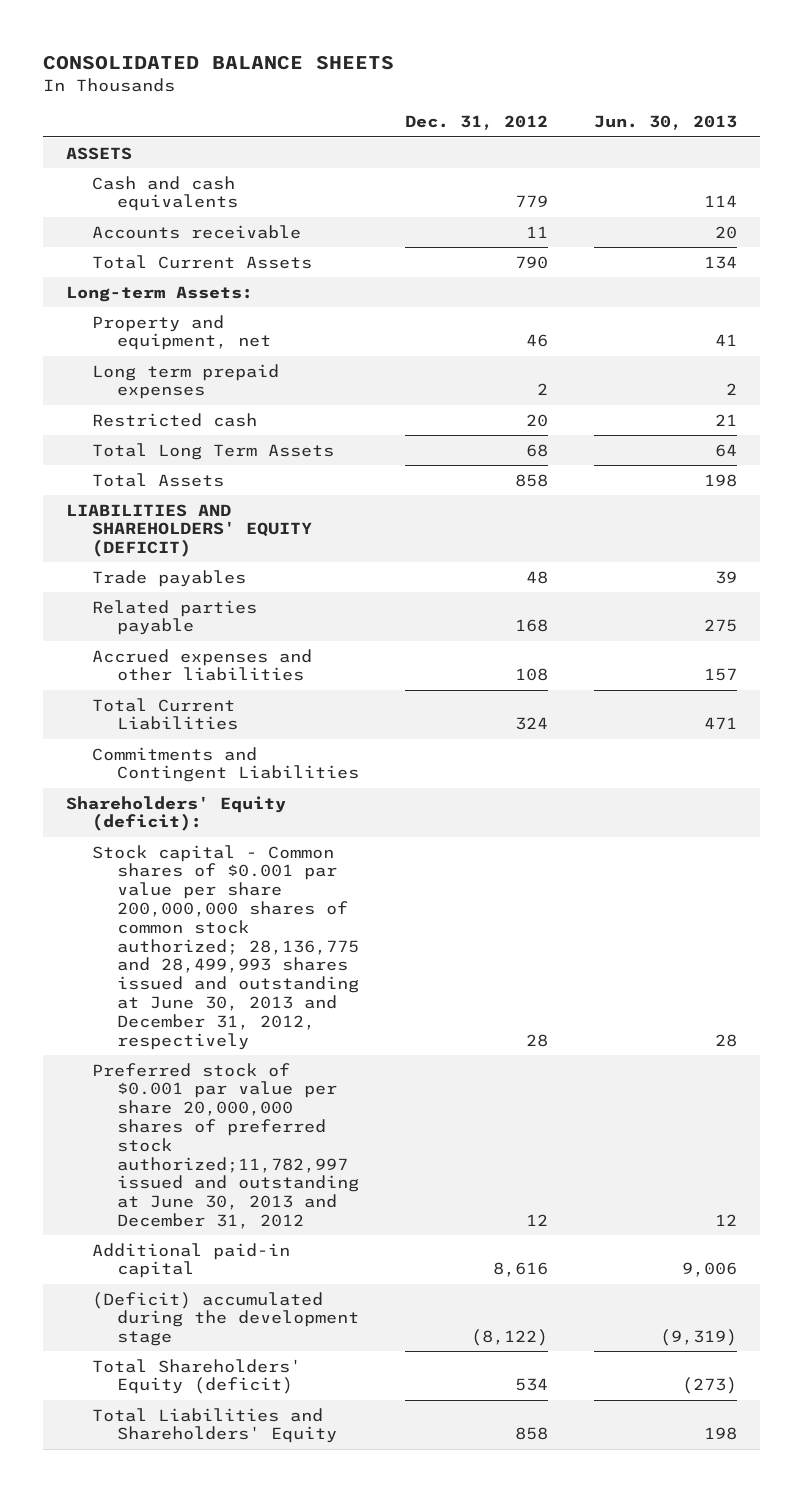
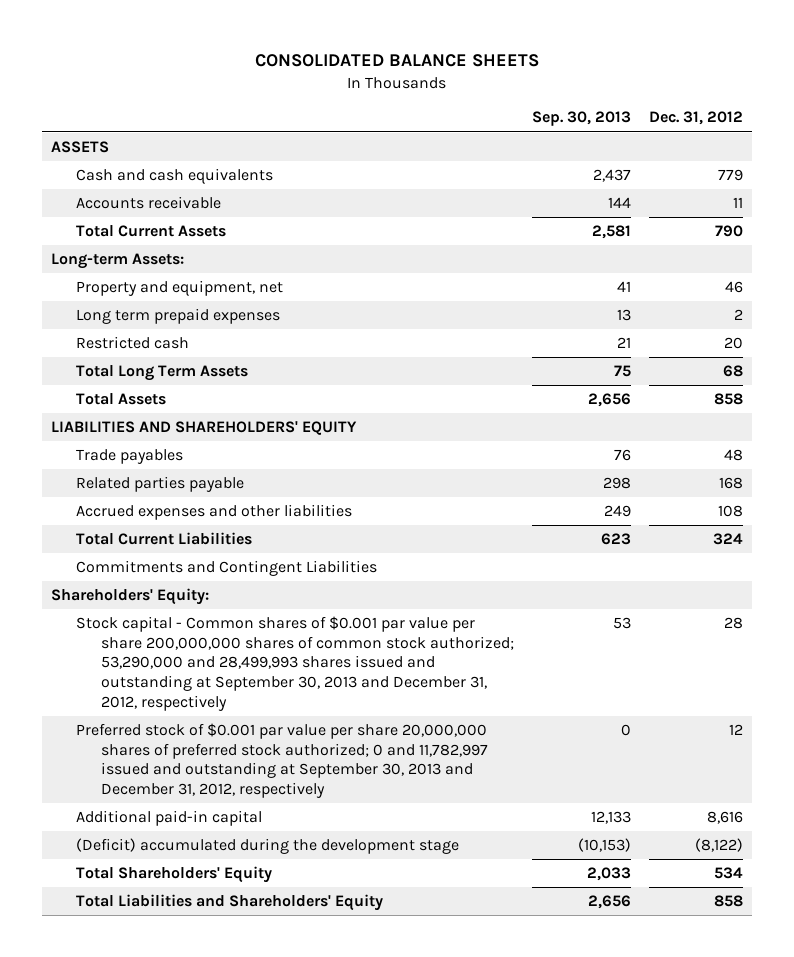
- | Dec. 31, 2012 | Jun. 30, 2013
+ | Sep. 30, 2013 | Dec. 31, 2012
- LIABILITIES AND SHAREHOLDERS' EQUITY (DEFICIT)
+ LIABILITIES AND SHAREHOLDERS' EQUITY
- Shareholders' Equity (deficit):
- Stock capital - Common shares of $0.001 par value per share 200,000,000 shares of common stock authorized; 28,136,775 and 28,499,993 shares issued and outstanding at June 30, 2013 and December 31, 2012, respectively | 28 | 28
- Preferred stock of $0.001 par value per share 20,000,000 shares of preferred stock authorized;11,782,997 issued and outstanding at June 30, 2013 and December 31, 2012 | 12 | 12
+ Shareholders' Equity:
+ Stock capital - Common shares of $0.001 par value per share 200,000,000 shares of common stock authorized; 53,290,000 and 28,499,993 shares issued and outstanding at September 30, 2013 and December 31, 2012, respectively | 53 | 28
+ Preferred stock of $0.001 par value per share 20,000,000 shares of preferred stock authorized; 0 and 11,782,997 issued and outstanding at September 30, 2013 and December 31, 2012, respectively | 0 | 12
- Total Shareholders' Equity (deficit) | 534 | (273)
+ Total Shareholders' Equity | 2,033 | 534

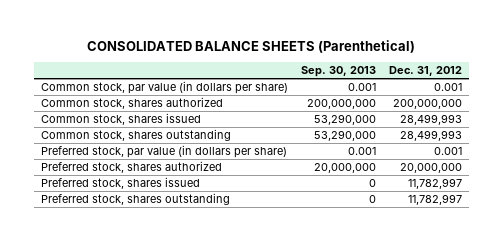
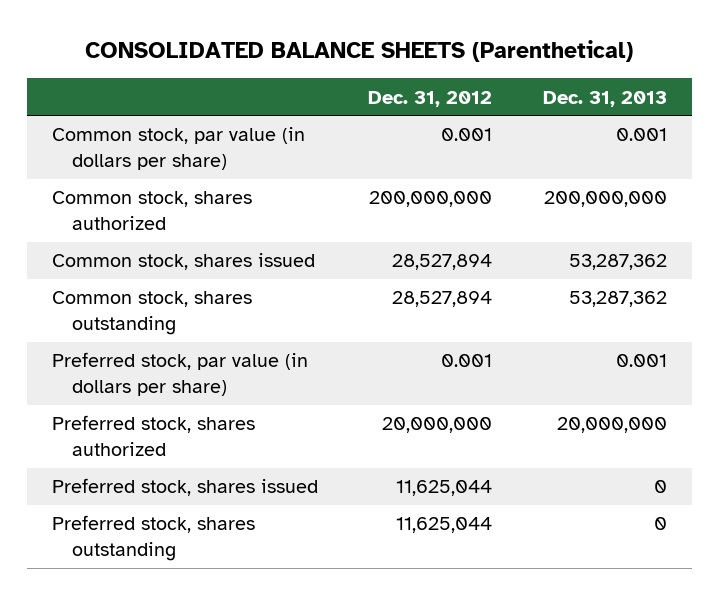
- | Sep. 30, 2013 | Dec. 31, 2012
+ | Dec. 31, 2012 | Dec. 31, 2013
- Common stock, shares issued | 53,290,000 | 28,499,993
- Common stock, shares outstanding | 53,290,000 | 28,499,993
+ Common stock, shares issued | 28,527,894 | 53,287,362
+ Common stock, shares outstanding | 28,527,894 | 53,287,362
- Preferred stock, shares issued | 0 | 11,782,997
- Preferred stock, shares outstanding | 0 | 11,782,997
+ Preferred stock, shares issued | 11,625,044 | 0
+ Preferred stock, shares outstanding | 11,625,044 | 0

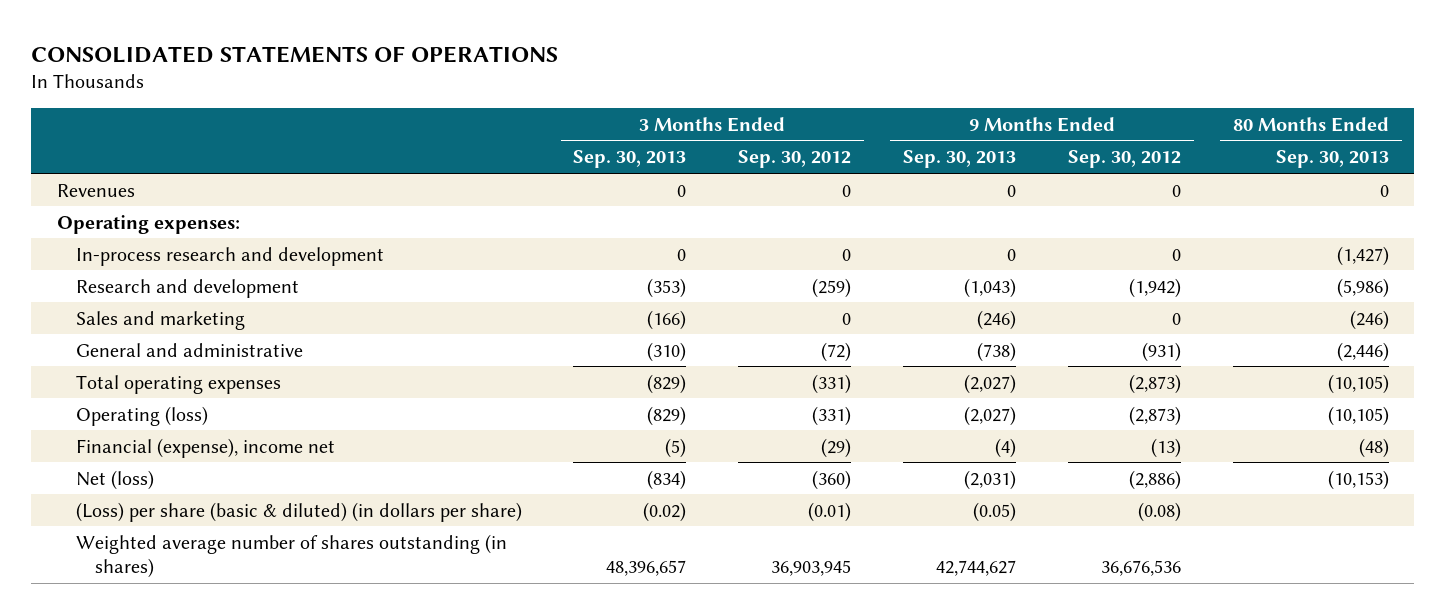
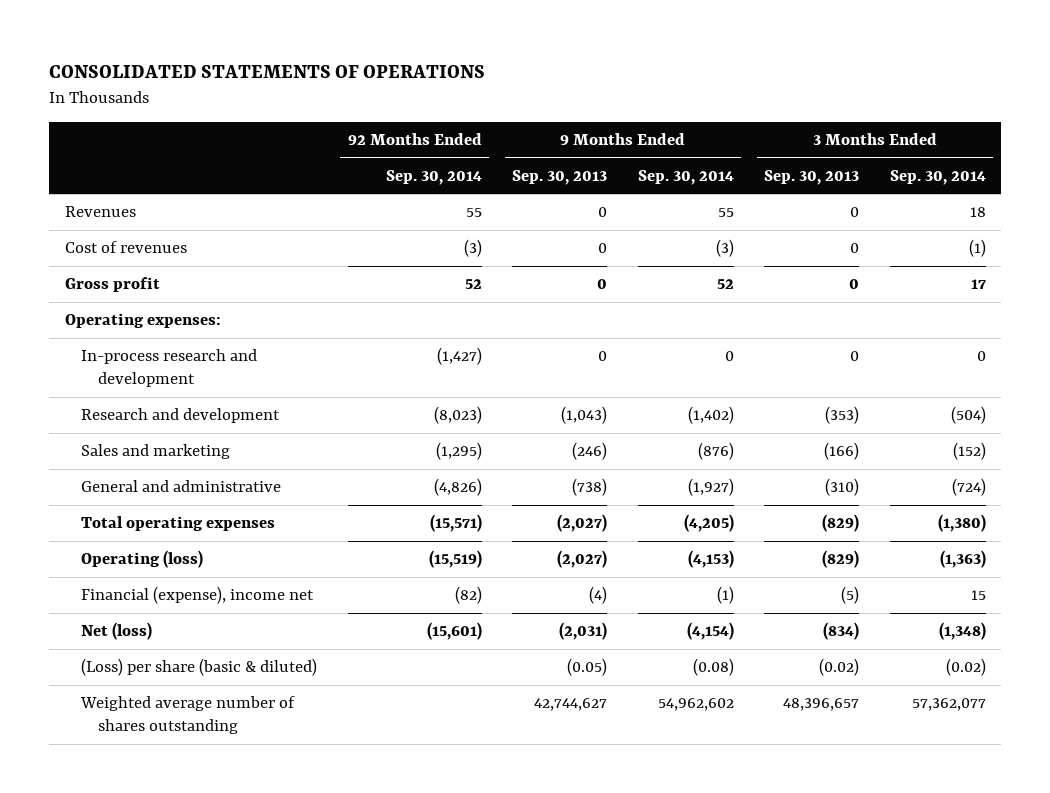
- | 3 Months Ended Sep. 30, 2013 | 3 Months Ended Sep. 30, 2012 | 9 Months Ended Sep. 30, 2013 | 9 Months Ended Sep. 30, 2012 | 80 Months Ended Sep. 30, 2013
+ | 92 Months Ended Sep. 30, 2014 | 9 Months Ended Sep. 30, 2013 | 9 Months Ended Sep. 30, 2014 | 3 Months Ended Sep. 30, 2013 | 3 Months Ended Sep. 30, 2014
+ Cost of revenues | (3) | 0 | (3) | 0 | (1)
+ Gross profit | 52 | 0 | 52 | 0 | 17
- (Loss) per share (basic & diluted) (in dollars per share) | (0.02) | (0.01) | (0.05) | (0.08) |
- Weighted average number of shares outstanding (in shares) | 48,396,657 | 36,903,945 | 42,744,627 | 36,676,536 |
+ (Loss) per share (basic & diluted) | | (0.05) | (0.08) | (0.02) | (0.02)
+ Weighted average number of shares outstanding | | 42,744,627 | 54,962,602 | 48,396,657 | 57,362,077

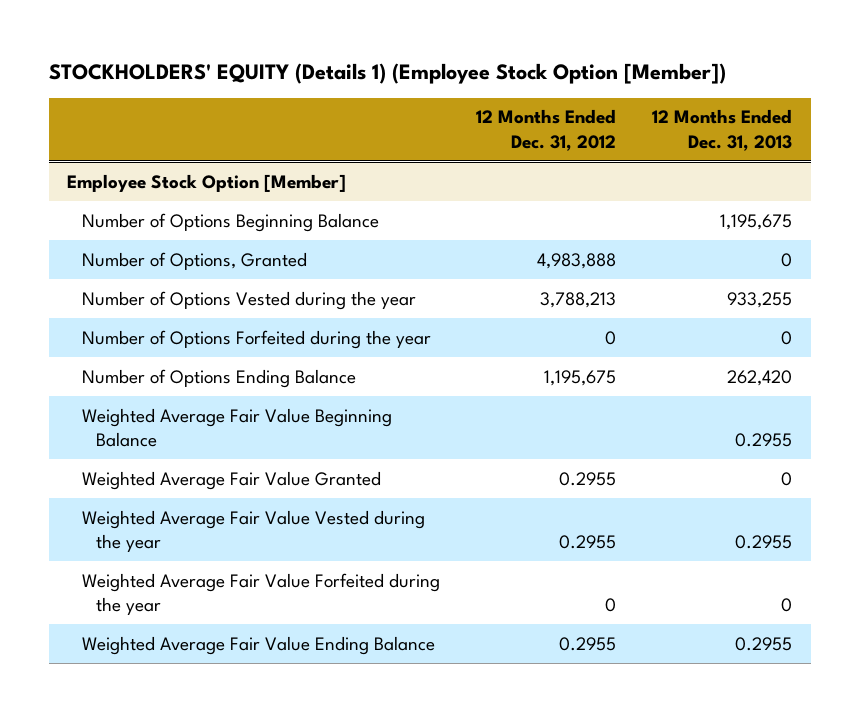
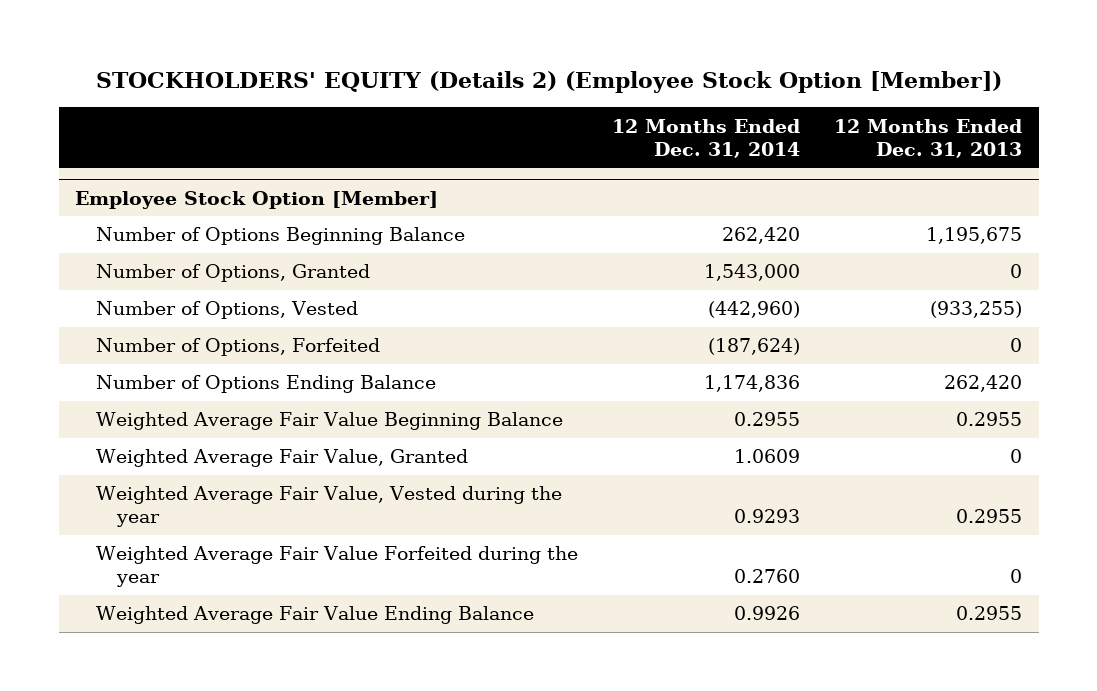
- STOCKHOLDERS' EQUITY (Details 1) (Employee Stock Option [Member])
+ STOCKHOLDERS' EQUITY (Details 2) (Employee Stock Option [Member])
- | 12 Months Ended Dec. 31, 2012 | 12 Months Ended Dec. 31, 2013
+ | 12 Months Ended Dec. 31, 2014 | 12 Months Ended Dec. 31, 2013
@ Employee Stock Option [Member]
- Number of Options Vested during the year | 3,788,213 | 933,255
- Number of Options Forfeited during the year | 0 | 0
+ Number of Options, Vested | (442,960) | (933,255)
+ Number of Options, Forfeited | (187,624) | 0
- Weighted Average Fair Value Granted | 0.2955 | 0
- Weighted Average Fair Value Vested during the year | 0.2955 | 0.2955
+ Weighted Average Fair Value, Granted | 1.0609 | 0
+ Weighted Average Fair Value, Vested during the year | 0.9293 | 0.2955

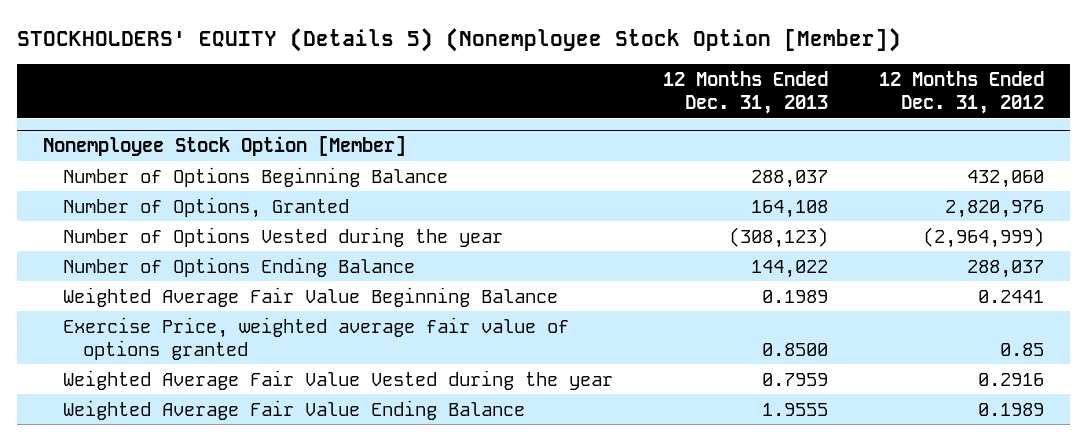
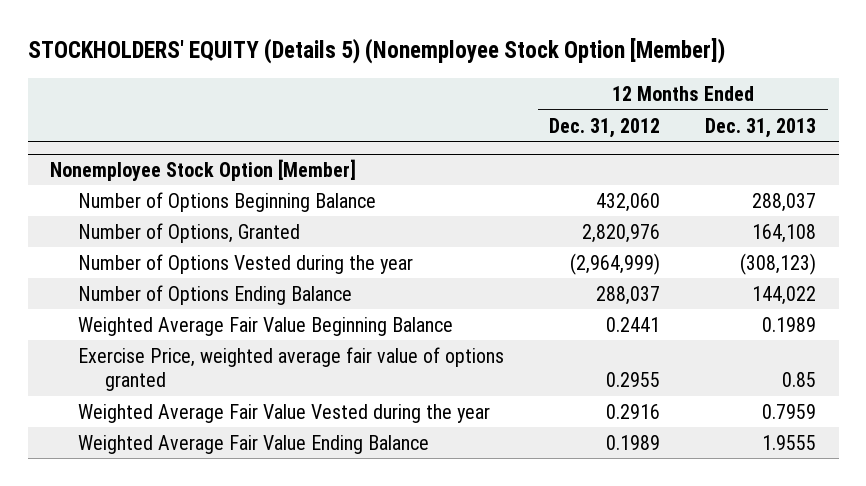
- | 12 Months Ended Dec. 31, 2013 | 12 Months Ended Dec. 31, 2012
+ | 12 Months Ended Dec. 31, 2012 | 12 Months Ended Dec. 31, 2013
@ Nonemployee Stock Option [Member]
- Exercise Price, weighted average fair value of options granted | 0.8500 | 0.85
+ Exercise Price, weighted average fair value of options granted | 0.2955 | 0.85

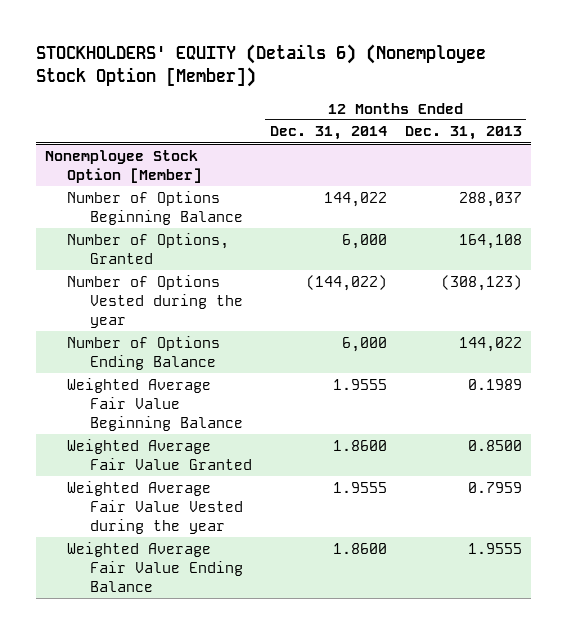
- STOCKHOLDERS' EQUITY (Details 5) (Nonemployee Stock Option [Member])
+ STOCKHOLDERS' EQUITY (Details 6) (Nonemployee Stock Option [Member])
- | 12 Months Ended Dec. 31, 2012 | 12 Months Ended Dec. 31, 2013
+ | 12 Months Ended Dec. 31, 2014 | 12 Months Ended Dec. 31, 2013
@ Nonemployee Stock Option [Member]
- Exercise Price, weighted average fair value of options granted | 0.2955 | 0.85
+ Weighted Average Fair Value Granted | 1.8600 | 0.8500

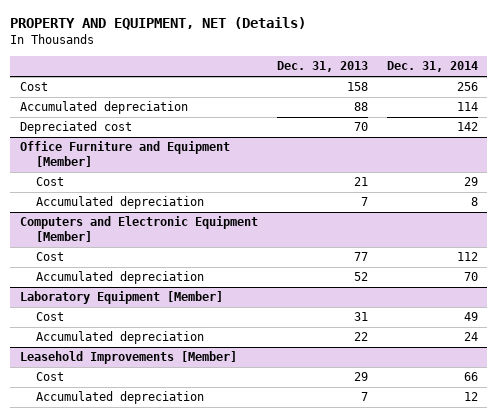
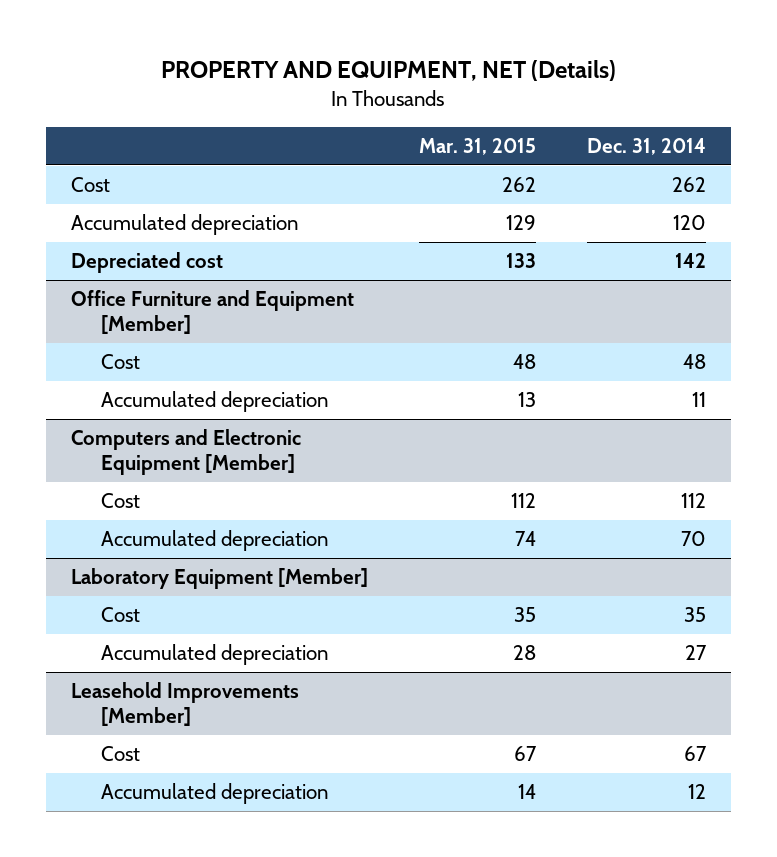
- | Dec. 31, 2013 | Dec. 31, 2014
+ | Mar. 31, 2015 | Dec. 31, 2014
- Cost | 158 | 256
- Accumulated depreciation | 88 | 114
+ Cost | 262 | 262
+ Accumulated depreciation | 129 | 120
@ Office Furniture and Equipment [Member]
- Cost | 21 | 29
- Accumulated depreciation | 7 | 8
+ Cost | 48 | 48
+ Accumulated depreciation | 13 | 11
@ Laboratory Equipment [Member]
- Cost | 31 | 49
- Accumulated depreciation | 22 | 24
+ Cost | 35 | 35
+ Accumulated depreciation | 28 | 27
@ Leasehold Improvements [Member]
- Cost | 29 | 66
+ Cost | 67 | 67

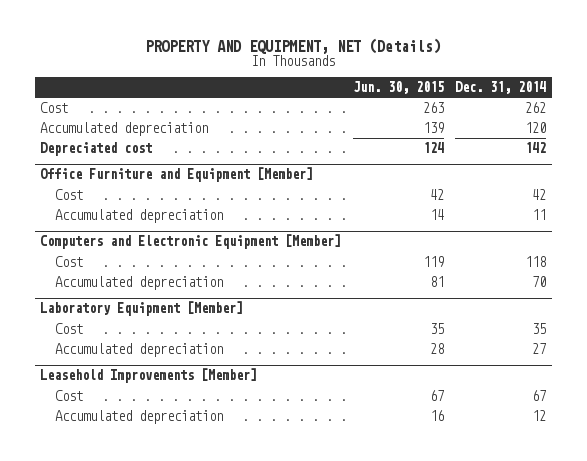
- | Mar. 31, 2015 | Dec. 31, 2014
+ | Jun. 30, 2015 | Dec. 31, 2014
@ Office Furniture and Equipment [Member]
- Cost | 48 | 48
+ Cost | 42 | 42
@ Computers and Electronic Equipment [Member]
- Cost | 112 | 112
+ Cost | 119 | 118

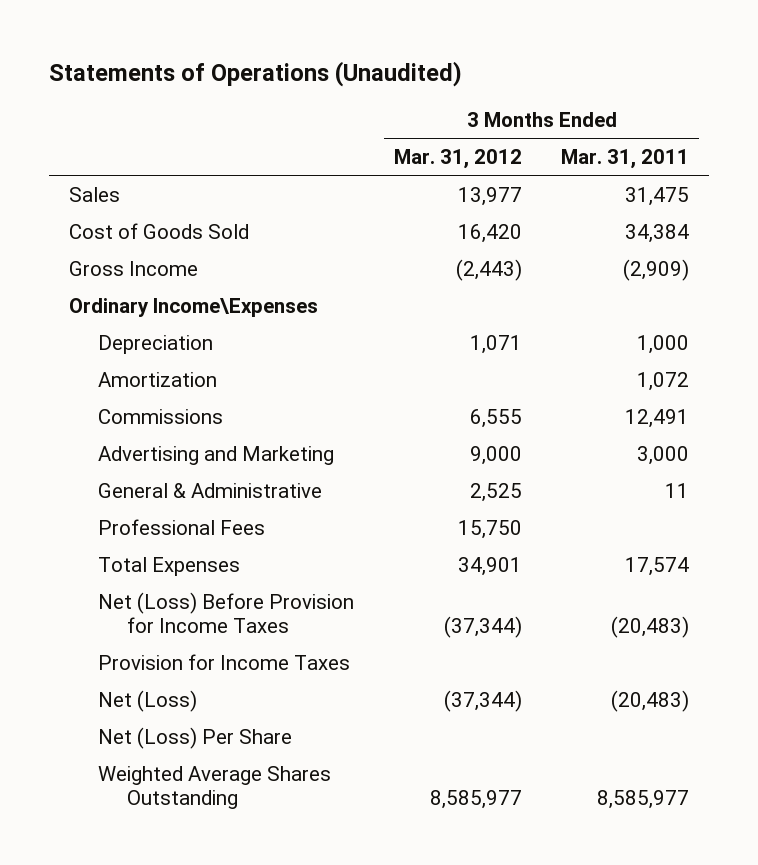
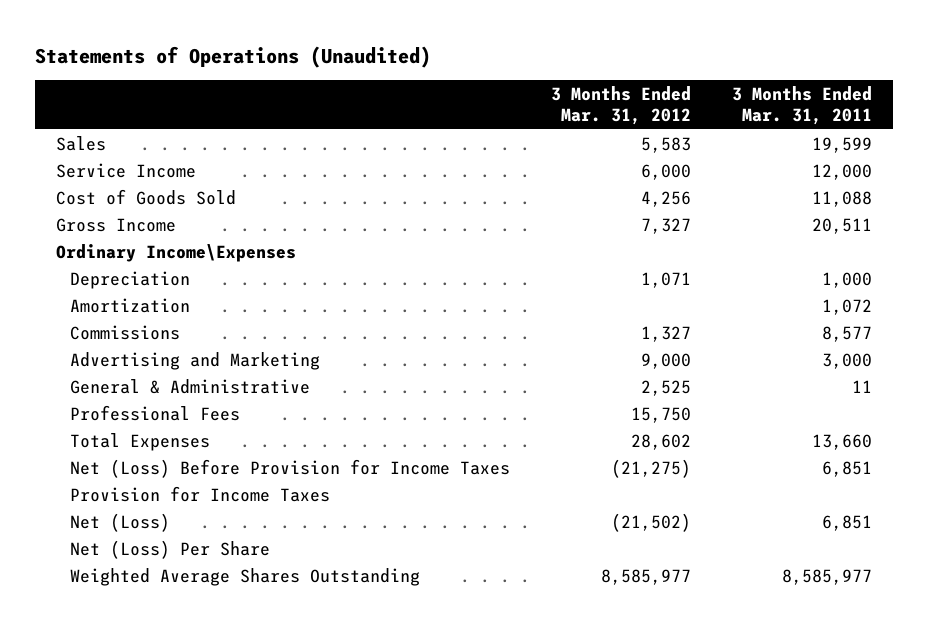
- Sales | 13,977 | 31,475
- Cost of Goods Sold | 16,420 | 34,384
- Gross Income | (2,443) | (2,909)
+ Sales | 5,583 | 19,599
+ Service Income | 6,000 | 12,000
+ Cost of Goods Sold | 4,256 | 11,088
+ Gross Income | 7,327 | 20,511
- Commissions | 6,555 | 12,491
+ Commissions | 1,327 | 8,577
- Total Expenses | 34,901 | 17,574
- Net (Loss) Before Provision for Income Taxes | (37,344) | (20,483)
+ Total Expenses | 28,602 | 13,660
+ Net (Loss) Before Provision for Income Taxes | (21,275) | 6,851
- Net (Loss) | (37,344) | (20,483)
+ Net (Loss) | (21,502) | 6,851

